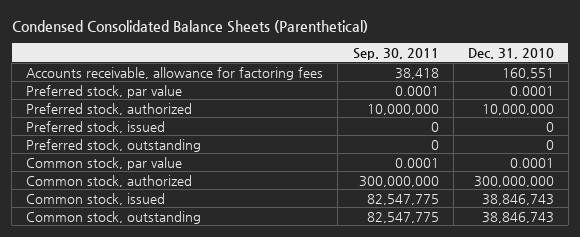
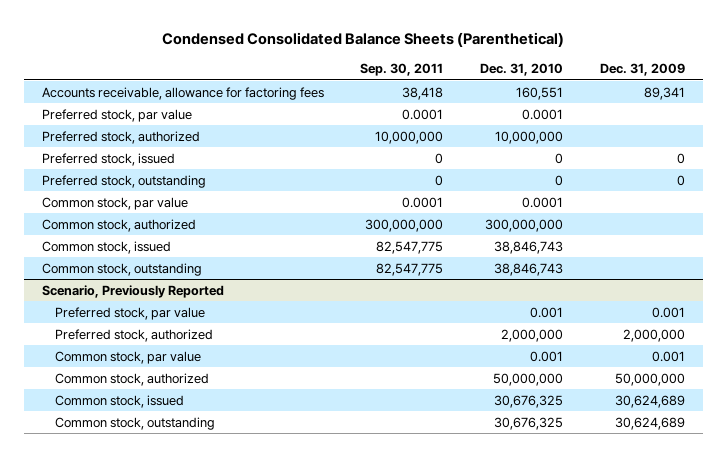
- | Sep. 30, 2011 | Dec. 31, 2010
+ | Sep. 30, 2011 | Dec. 31, 2010 | Dec. 31, 2009
+ Scenario, Previously Reported
+ Preferred stock, par value | | 0.001 | 0.001
+ Preferred stock, authorized | | 2,000,000 | 2,000,000
+ Common stock, par value | | 0.001 | 0.001
+ Common stock, authorized | | 50,000,000 | 50,000,000
+ Common stock, issued | | 30,676,325 | 30,624,689
+ Common stock, outstanding | | 30,676,325 | 30,624,689

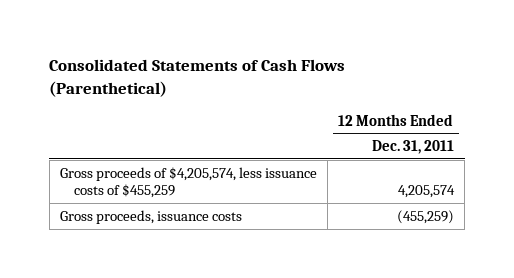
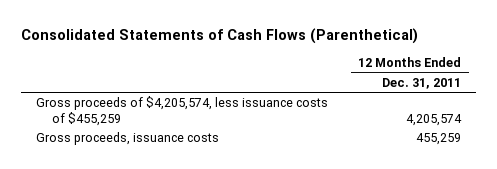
- Gross proceeds, issuance costs | (455,259)
+ Gross proceeds, issuance costs | 455,259

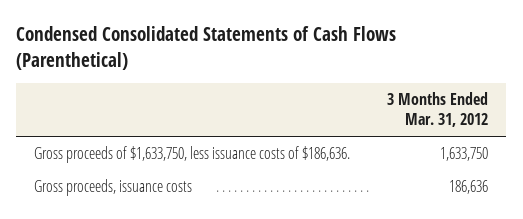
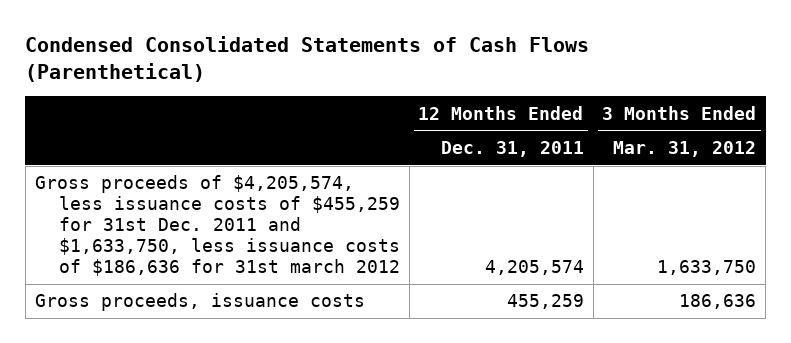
- | 3 Months Ended Mar. 31, 2012
+ | 12 Months Ended Dec. 31, 2011 | 3 Months Ended Mar. 31, 2012
- Gross proceeds of $1,633,750, less issuance costs of $186,636. | 1,633,750
+ Gross proceeds of $4,205,574, less issuance costs of $455,259 for 31st Dec. 2011 and $1,633,750, less issuance costs of $186,636 for 31st march 2012 | 4,205,574 | 1,633,750

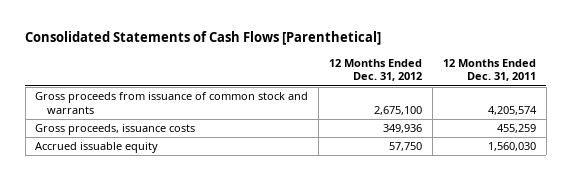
- Condensed Consolidated Statements of Cash Flows (Parenthetical)
+ Consolidated Statements of Cash Flows [Parenthetical]
- | 12 Months Ended Dec. 31, 2011 | 3 Months Ended Mar. 31, 2012
+ | 12 Months Ended Dec. 31, 2012 | 12 Months Ended Dec. 31, 2011
- Gross proceeds of $4,205,574, less issuance costs of $455,259 for 31st Dec. 2011 and $1,633,750, less issuance costs of $186,636 for 31st march 2012 | 4,205,574 | 1,633,750
+ Gross proceeds from issuance of common stock and warrants | 2,675,100 | 4,205,574
+ Accrued issuable equity | 57,750 | 1,560,030

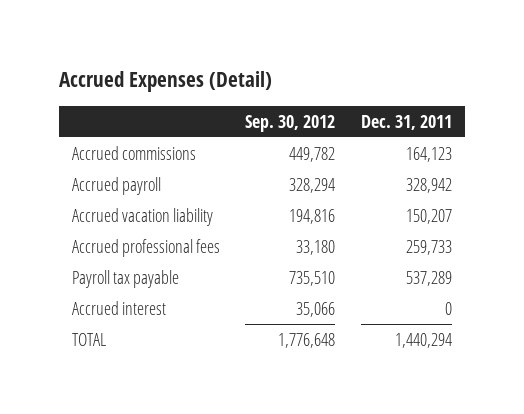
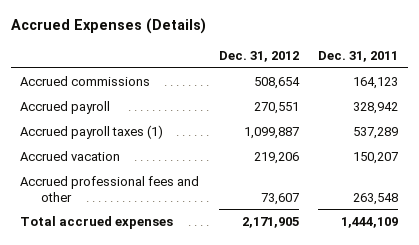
- Accrued Expenses (Detail)
+ Accrued Expenses (Details)
- | Sep. 30, 2012 | Dec. 31, 2011
+ | Dec. 31, 2012 | Dec. 31, 2011
- Accrued vacation liability | 194,816 | 150,207
- Accrued professional fees | 33,180 | 259,733
- Payroll tax payable | 735,510 | 537,289
- Accrued interest | 35,066 | 0
- TOTAL | 1,776,648 | 1,440,294
+ Accrued payroll taxes (1) | 1,099,887 | 537,289
+ Accrued vacation | 219,206 | 150,207
+ Accrued professional fees and other | 73,607 | 263,548
+ Total accrued expenses | 2,171,905 | 1,444,109

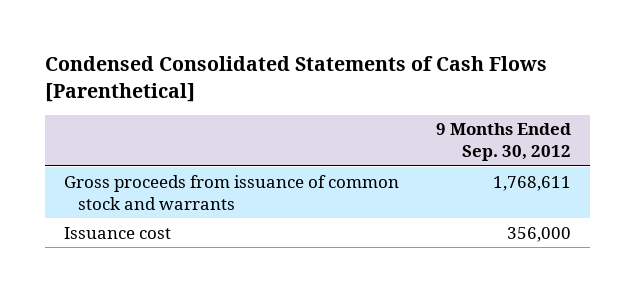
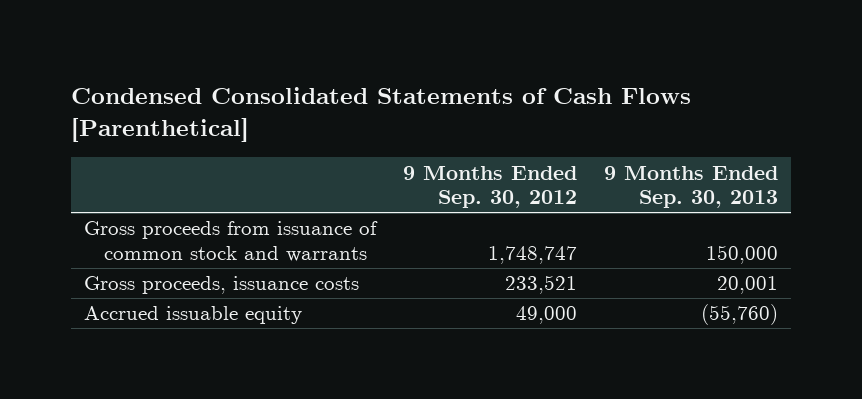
- | 9 Months Ended Sep. 30, 2012
+ | 9 Months Ended Sep. 30, 2012 | 9 Months Ended Sep. 30, 2013
- Gross proceeds from issuance of common stock and warrants | 1,768,611
- Issuance cost | 356,000
+ Gross proceeds from issuance of common stock and warrants | 1,748,747 | 150,000
+ Gross proceeds, issuance costs | 233,521 | 20,001
+ Accrued issuable equity | 49,000 | (55,760)

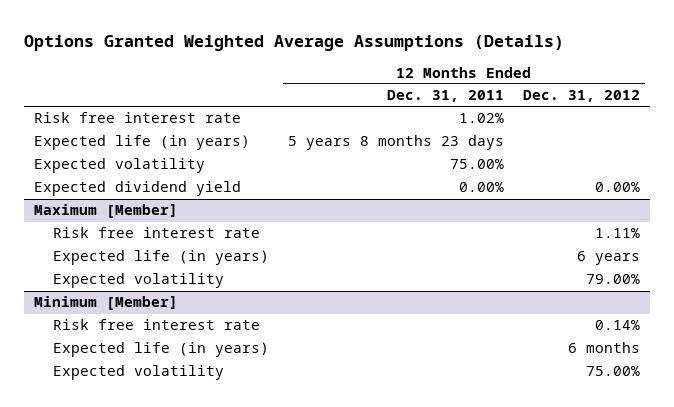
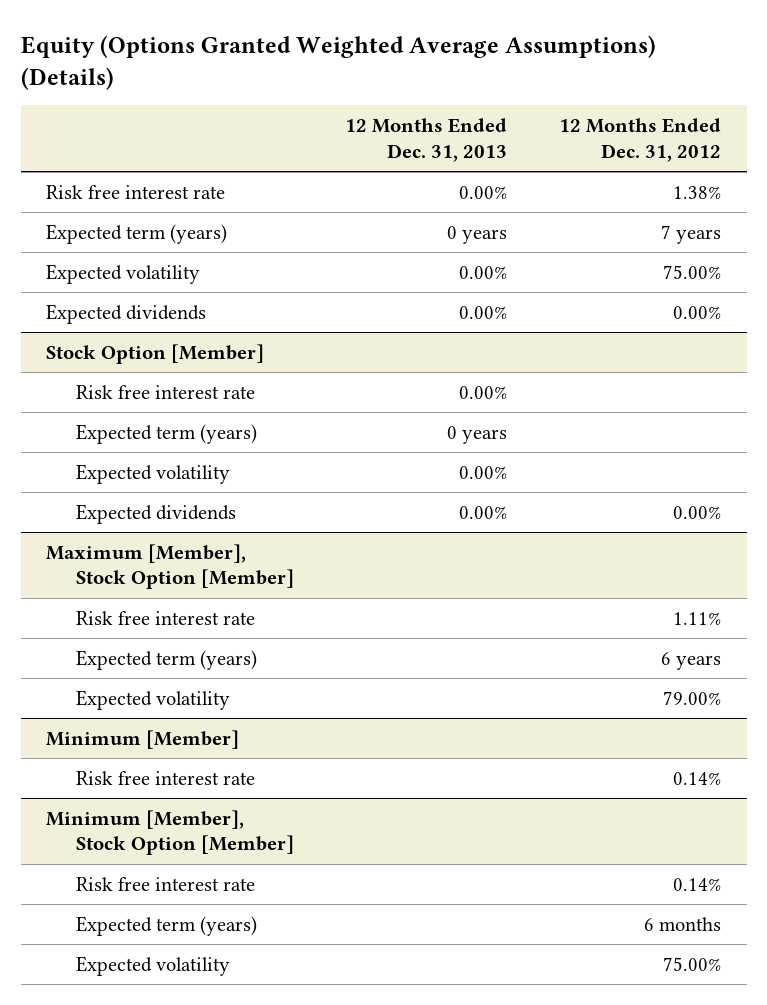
- Options Granted Weighted Average Assumptions (Details)
+ Equity (Options Granted Weighted Average Assumptions) (Details)
- | 12 Months Ended Dec. 31, 2011 | 12 Months Ended Dec. 31, 2012
+ | 12 Months Ended Dec. 31, 2013 | 12 Months Ended Dec. 31, 2012
+ Risk free interest rate | 0.00% | 1.38%
+ Expected term (years) | 0 years | 7 years
+ Expected volatility | 0.00% | 75.00%
+ Expected dividends | 0.00% | 0.00%
+ Stock Option [Member]
- Expected life (in years) | 5 years 8 months 23 days |
+ Expected term (years) | 0 years |
- Expected dividend yield | 0.00% | 0.00%
- Maximum [Member]
+ Expected dividends | 0.00% | 0.00%
+ Maximum [Member], Stock Option [Member]
- Expected life (in years) | | 6 years
+ Expected term (years) | | 6 years
@ Minimum [Member]
- Expected life (in years) | | 6 months
+ Minimum [Member], Stock Option [Member]
+ Risk free interest rate | | 0.14%
+ Expected term (years) | | 6 months

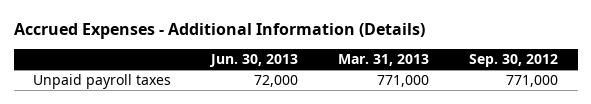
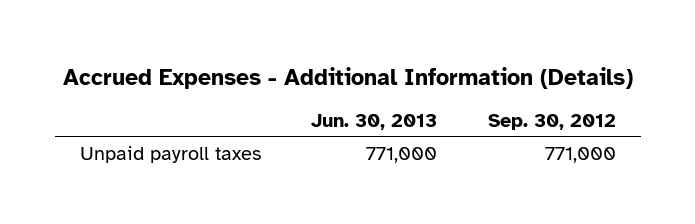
- | Jun. 30, 2013 | Mar. 31, 2013 | Sep. 30, 2012
+ | Jun. 30, 2013 | Sep. 30, 2012
- Unpaid payroll taxes | 72,000 | 771,000 | 771,000
+ Unpaid payroll taxes | 771,000 | 771,000

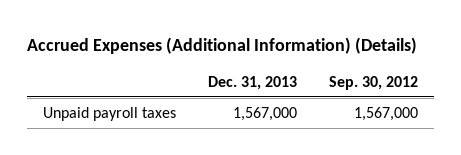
- Accrued Expenses - Additional Information (Details)
+ Accrued Expenses (Additional Information) (Details)
- | Jun. 30, 2013 | Sep. 30, 2012
+ | Dec. 31, 2013 | Sep. 30, 2012
- Unpaid payroll taxes | 771,000 | 771,000
+ Unpaid payroll taxes | 1,567,000 | 1,567,000

